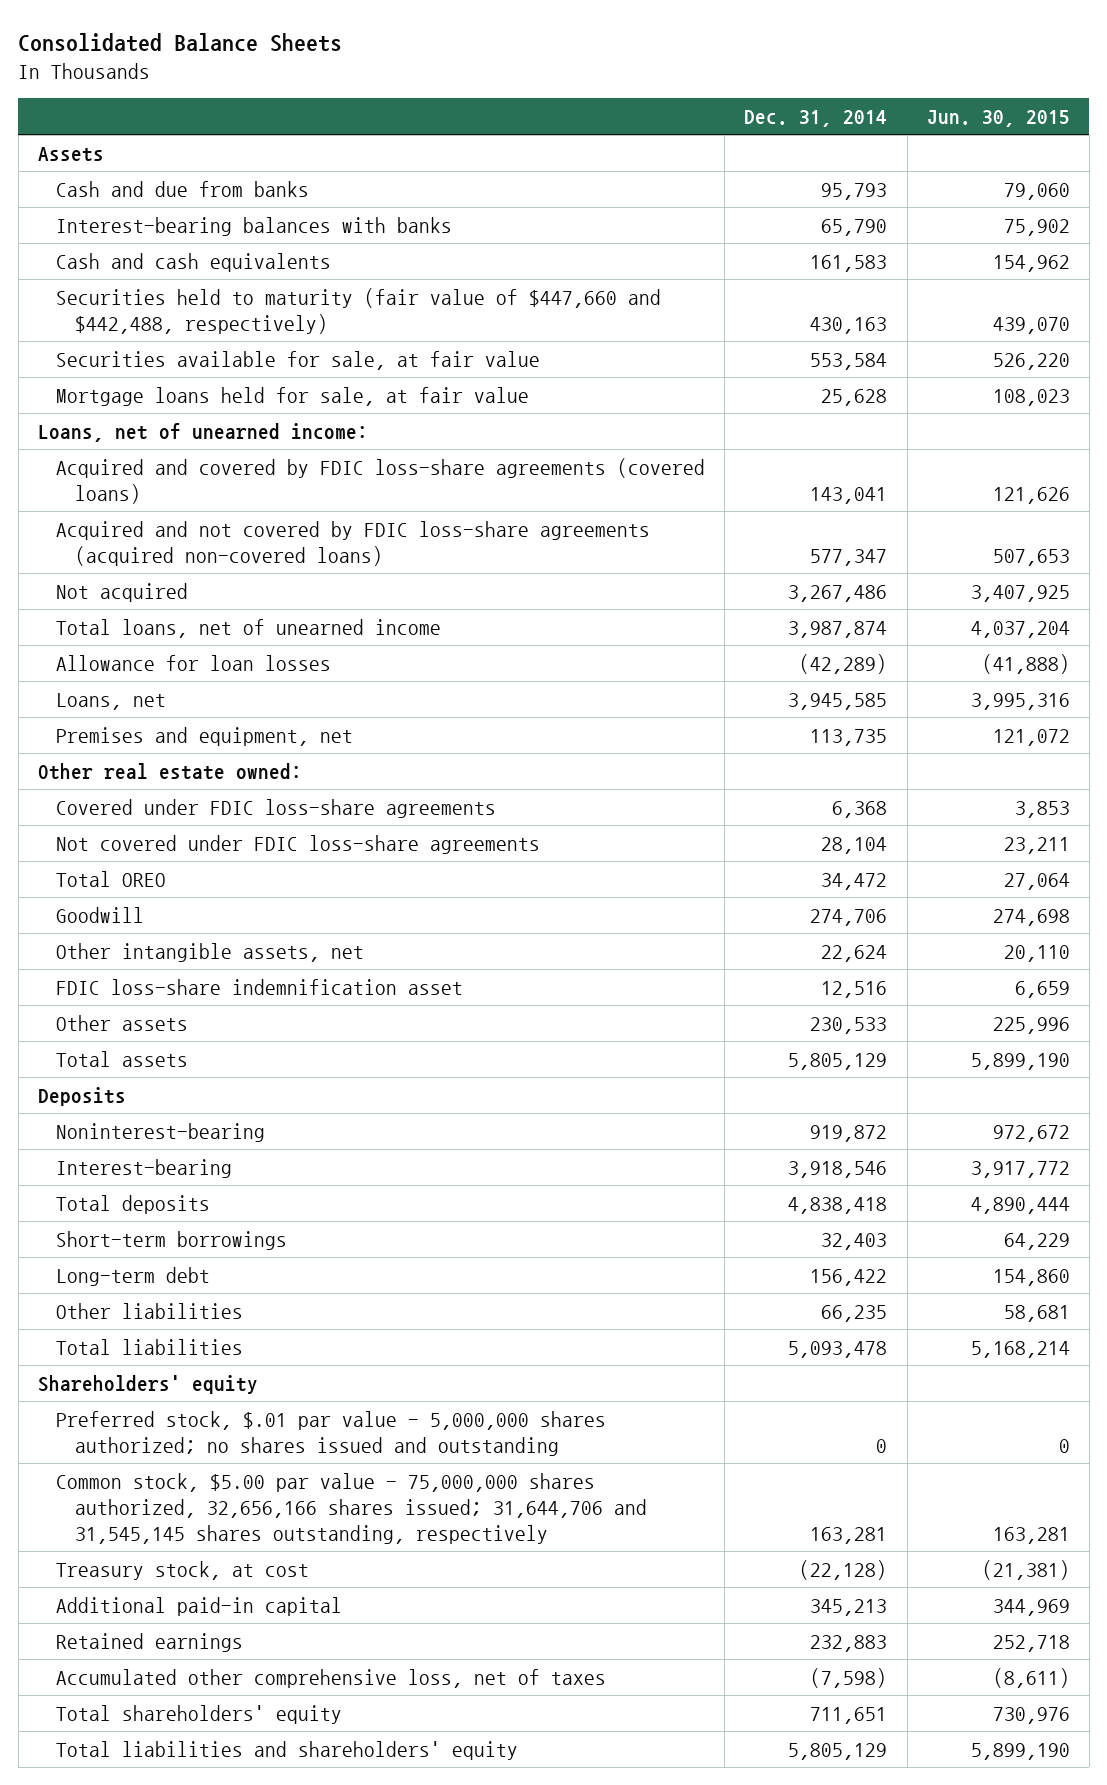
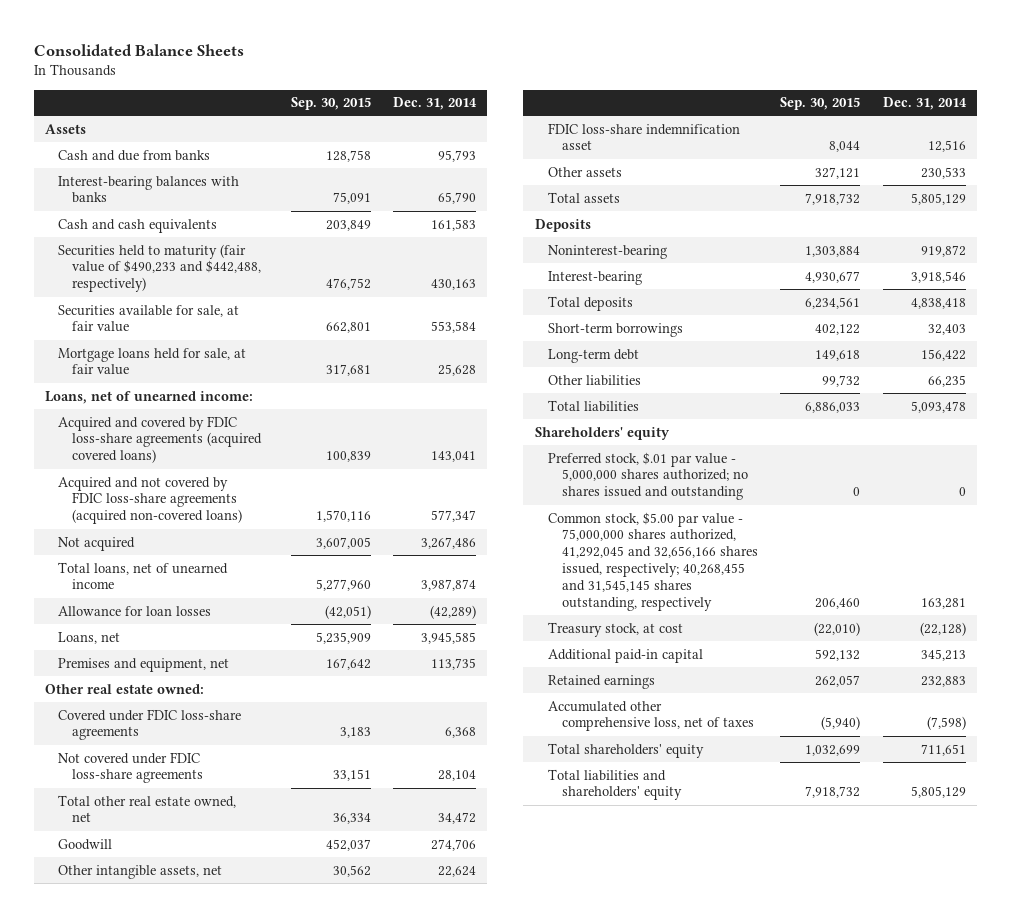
- | Dec. 31, 2014 | Jun. 30, 2015
+ | Sep. 30, 2015 | Dec. 31, 2014
- Securities held to maturity (fair value of $447,660 and $442,488, respectively) | 430,163 | 439,070
+ Securities held to maturity (fair value of $490,233 and $442,488, respectively) | 476,752 | 430,163
- Acquired and covered by FDIC loss-share agreements (covered loans) | 143,041 | 121,626
+ Acquired and covered by FDIC loss-share agreements (acquired covered loans) | 100,839 | 143,041
- Total OREO | 34,472 | 27,064
+ Total other real estate owned, net | 36,334 | 34,472
- Common stock, $5.00 par value - 75,000,000 shares authorized, 32,656,166 shares issued; 31,644,706 and 31,545,145 shares outstanding, respectively | 163,281 | 163,281
+ Common stock, $5.00 par value - 75,000,000 shares authorized, 41,292,045 and 32,656,166 shares issued, respectively; 40,268,455 and 31,545,145 shares outstanding, respectively | 206,460 | 163,281

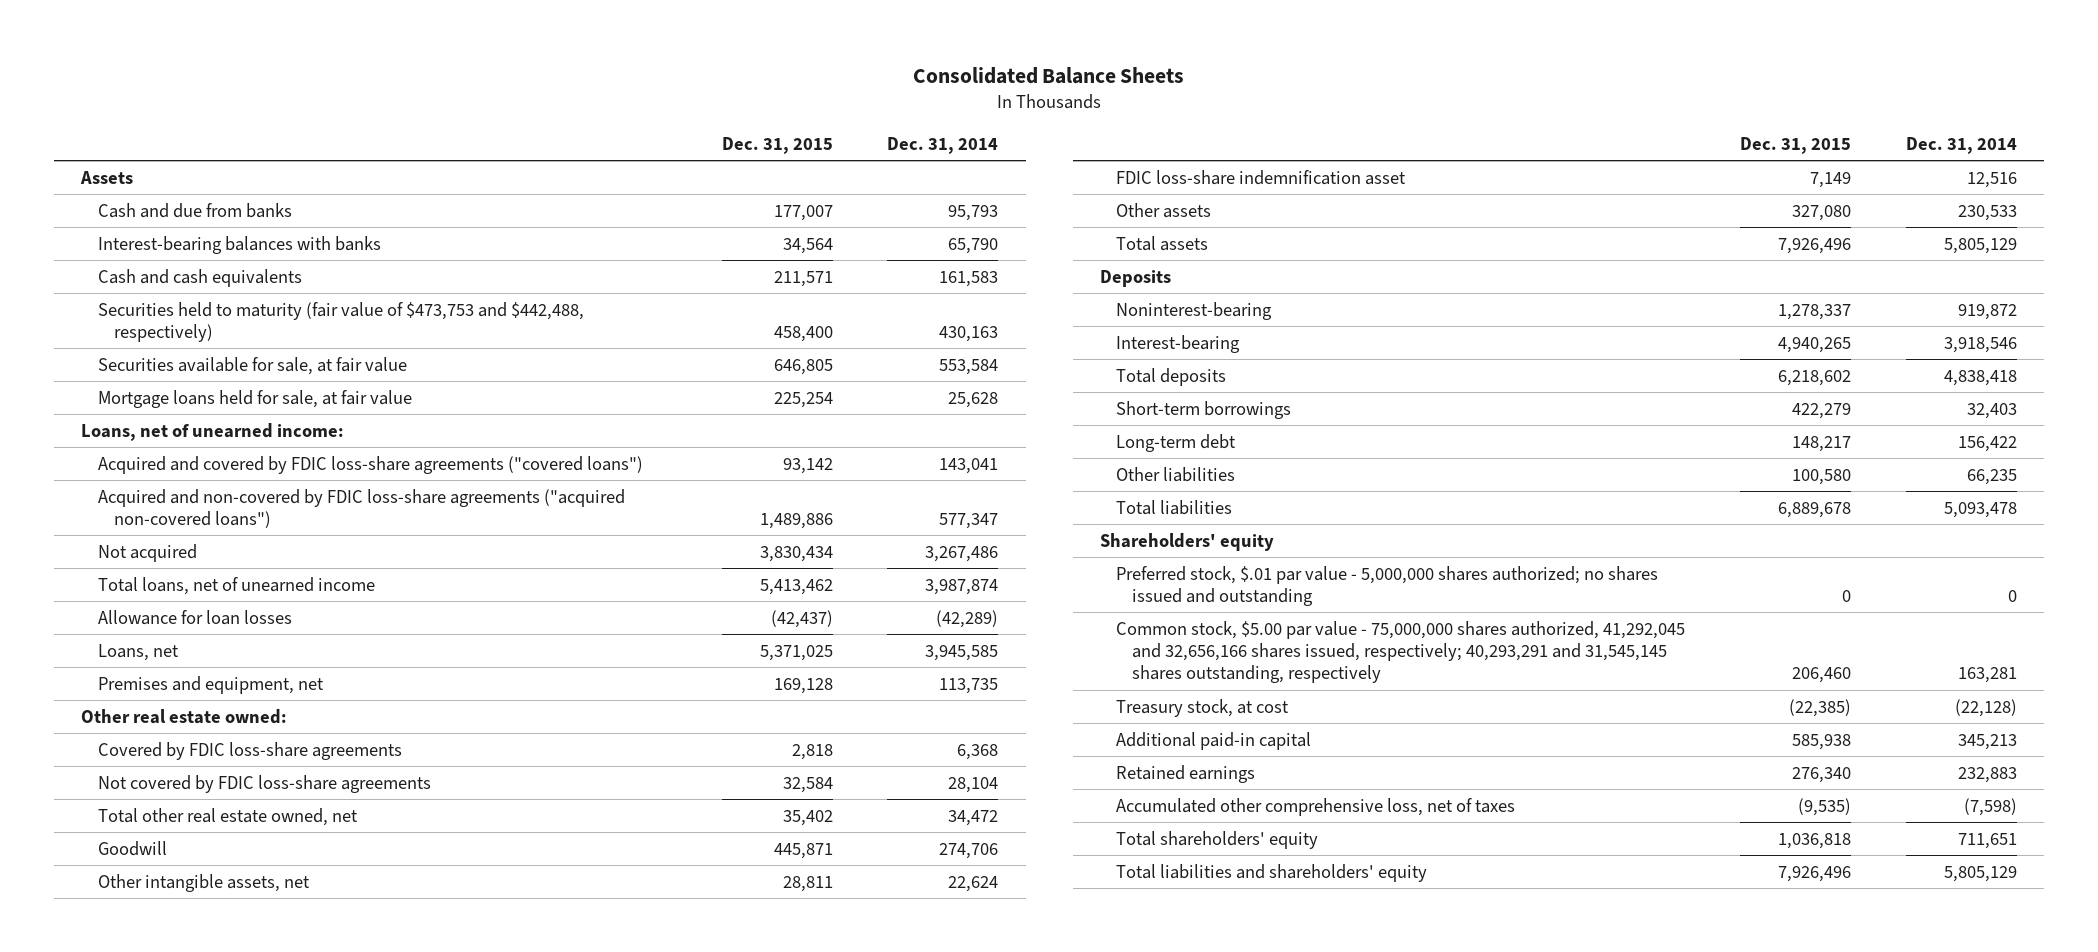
- | Sep. 30, 2015 | Dec. 31, 2014
+ | Dec. 31, 2015 | Dec. 31, 2014
- Securities held to maturity (fair value of $490,233 and $442,488, respectively) | 476,752 | 430,163
+ Securities held to maturity (fair value of $473,753 and $442,488, respectively) | 458,400 | 430,163
- Acquired and covered by FDIC loss-share agreements (acquired covered loans) | 100,839 | 143,041
- Acquired and not covered by FDIC loss-share agreements (acquired non-covered loans) | 1,570,116 | 577,347
+ Acquired and covered by FDIC loss-share agreements ("covered loans") | 93,142 | 143,041
+ Acquired and non-covered by FDIC loss-share agreements ("acquired non-covered loans") | 1,489,886 | 577,347
- Covered under FDIC loss-share agreements | 3,183 | 6,368
- Not covered under FDIC loss-share agreements | 33,151 | 28,104
+ Covered by FDIC loss-share agreements | 2,818 | 6,368
+ Not covered by FDIC loss-share agreements | 32,584 | 28,104
- Common stock, $5.00 par value - 75,000,000 shares authorized, 41,292,045 and 32,656,166 shares issued, respectively; 40,268,455 and 31,545,145 shares outstanding, respectively | 206,460 | 163,281
+ Common stock, $5.00 par value - 75,000,000 shares authorized, 41,292,045 and 32,656,166 shares issued, respectively; 40,293,291 and 31,545,145 shares outstanding, respectively | 206,460 | 163,281

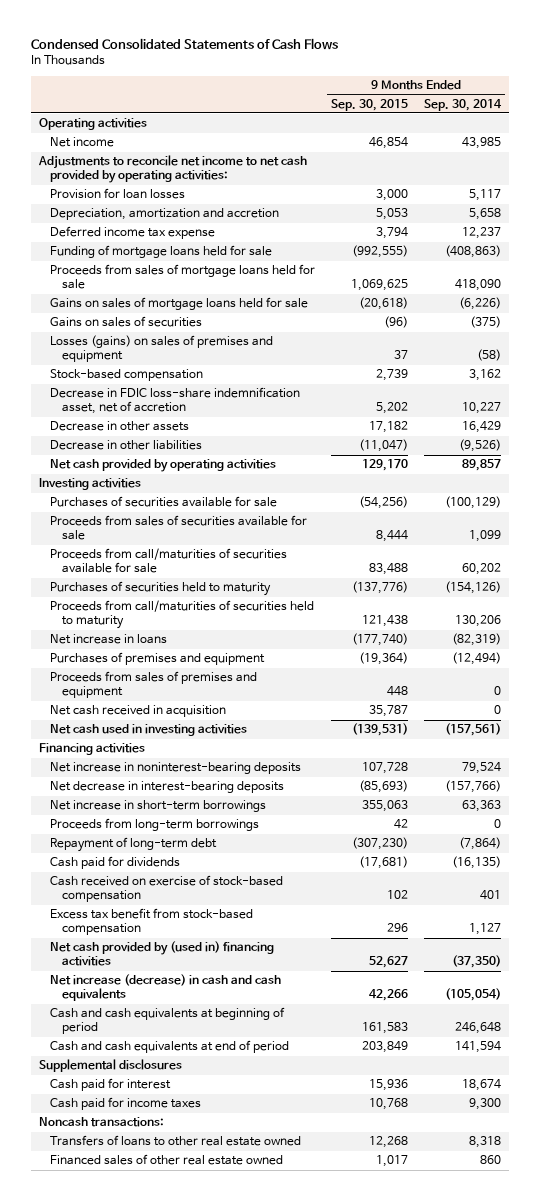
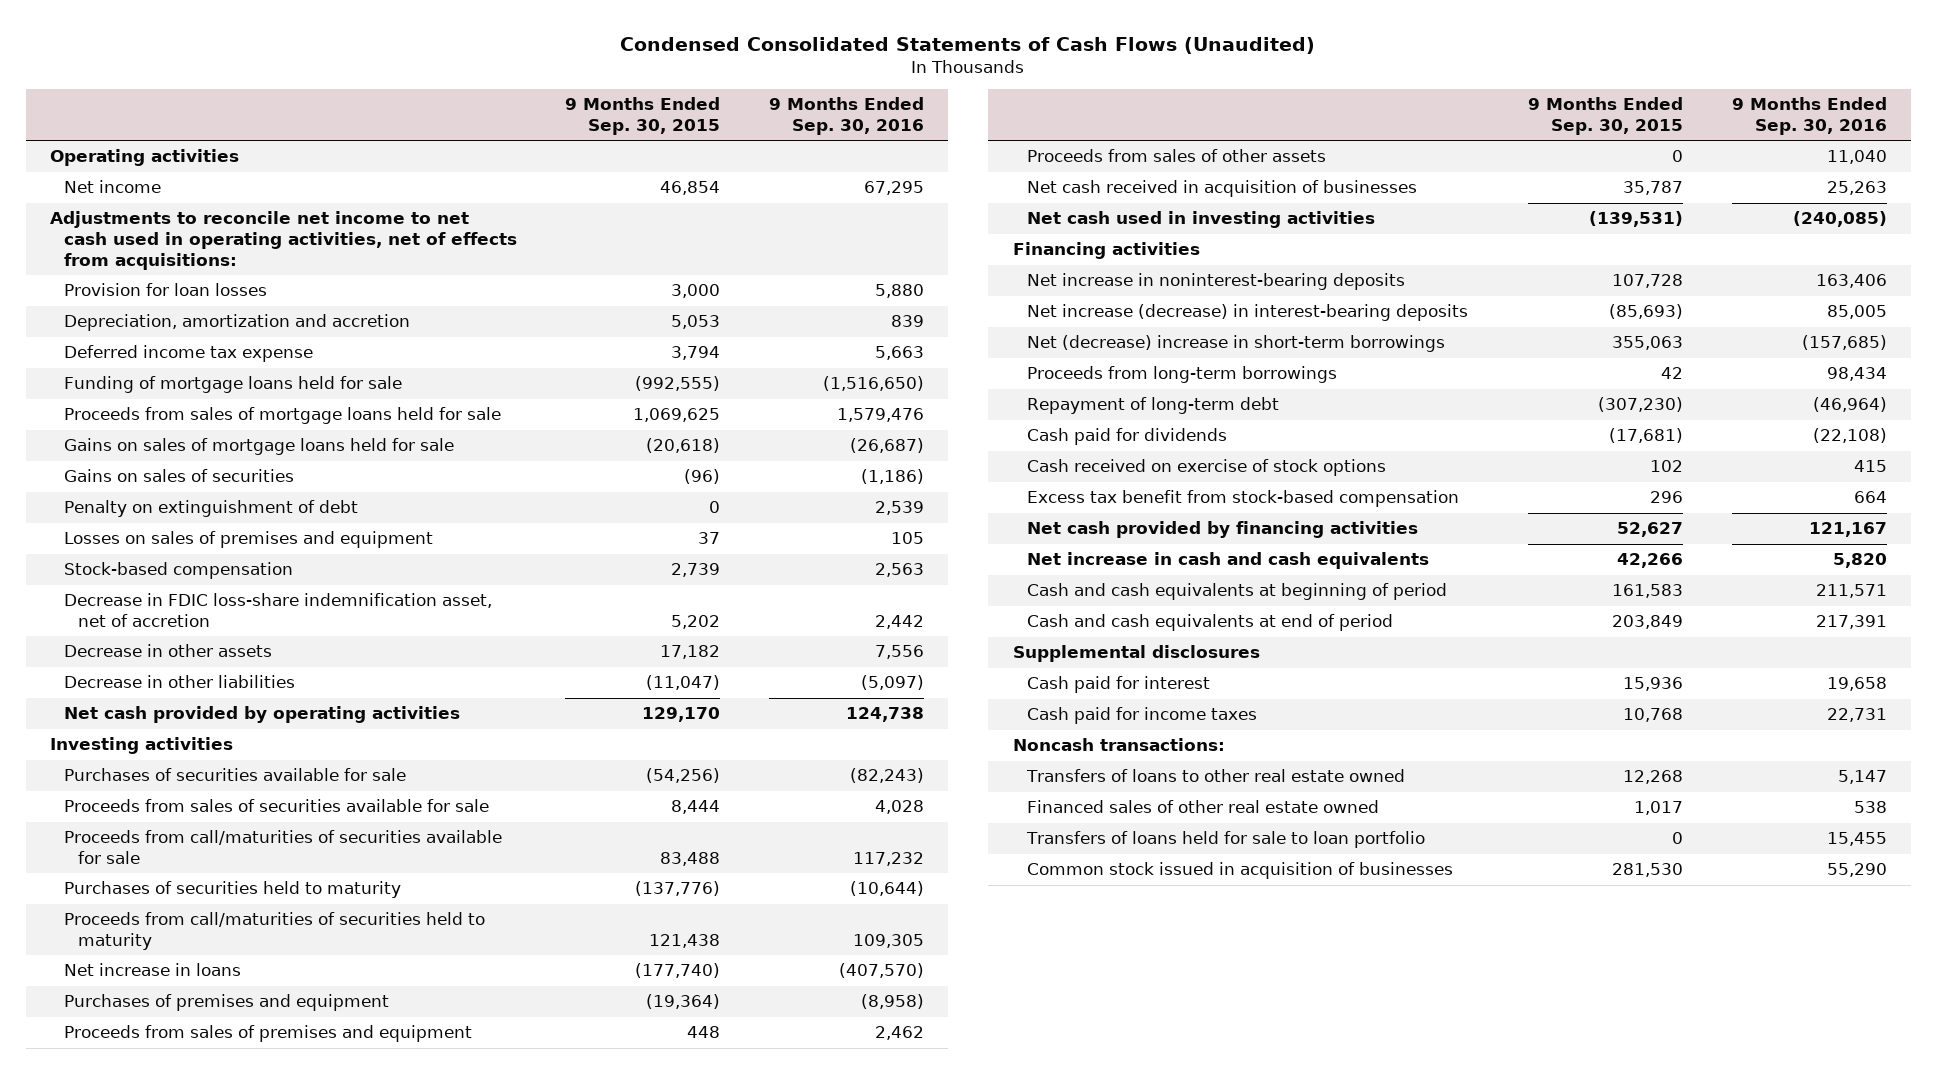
- Condensed Consolidated Statements of Cash Flows
+ Condensed Consolidated Statements of Cash Flows (Unaudited)
- | 9 Months Ended Sep. 30, 2015 | 9 Months Ended Sep. 30, 2014
+ | 9 Months Ended Sep. 30, 2015 | 9 Months Ended Sep. 30, 2016
- Adjustments to reconcile net income to net cash provided by operating activities:
+ Adjustments to reconcile net income to net cash used in operating activities, net of effects from acquisitions:
- Losses (gains) on sales of premises and equipment | 37 | (58)
+ Penalty on extinguishment of debt | 0 | 2,539
+ Losses on sales of premises and equipment | 37 | 105
- Net cash received in acquisition | 35,787 | 0
+ Proceeds from sales of other assets | 0 | 11,040
+ Net cash received in acquisition of businesses | 35,787 | 25,263
- Net decrease in interest-bearing deposits | (85,693) | (157,766)
- Net increase in short-term borrowings | 355,063 | 63,363
+ Net increase (decrease) in interest-bearing deposits | (85,693) | 85,005
+ Net (decrease) increase in short-term borrowings | 355,063 | (157,685)
- Cash received on exercise of stock-based compensation | 102 | 401
+ Cash received on exercise of stock options | 102 | 415
- Net cash provided by (used in) financing activities | 52,627 | (37,350)
- Net increase (decrease) in cash and cash equivalents | 42,266 | (105,054)
+ Net cash provided by financing activities | 52,627 | 121,167
+ Net increase in cash and cash equivalents | 42,266 | 5,820
+ Transfers of loans held for sale to loan portfolio | 0 | 15,455
+ Common stock issued in acquisition of businesses | 281,530 | 55,290

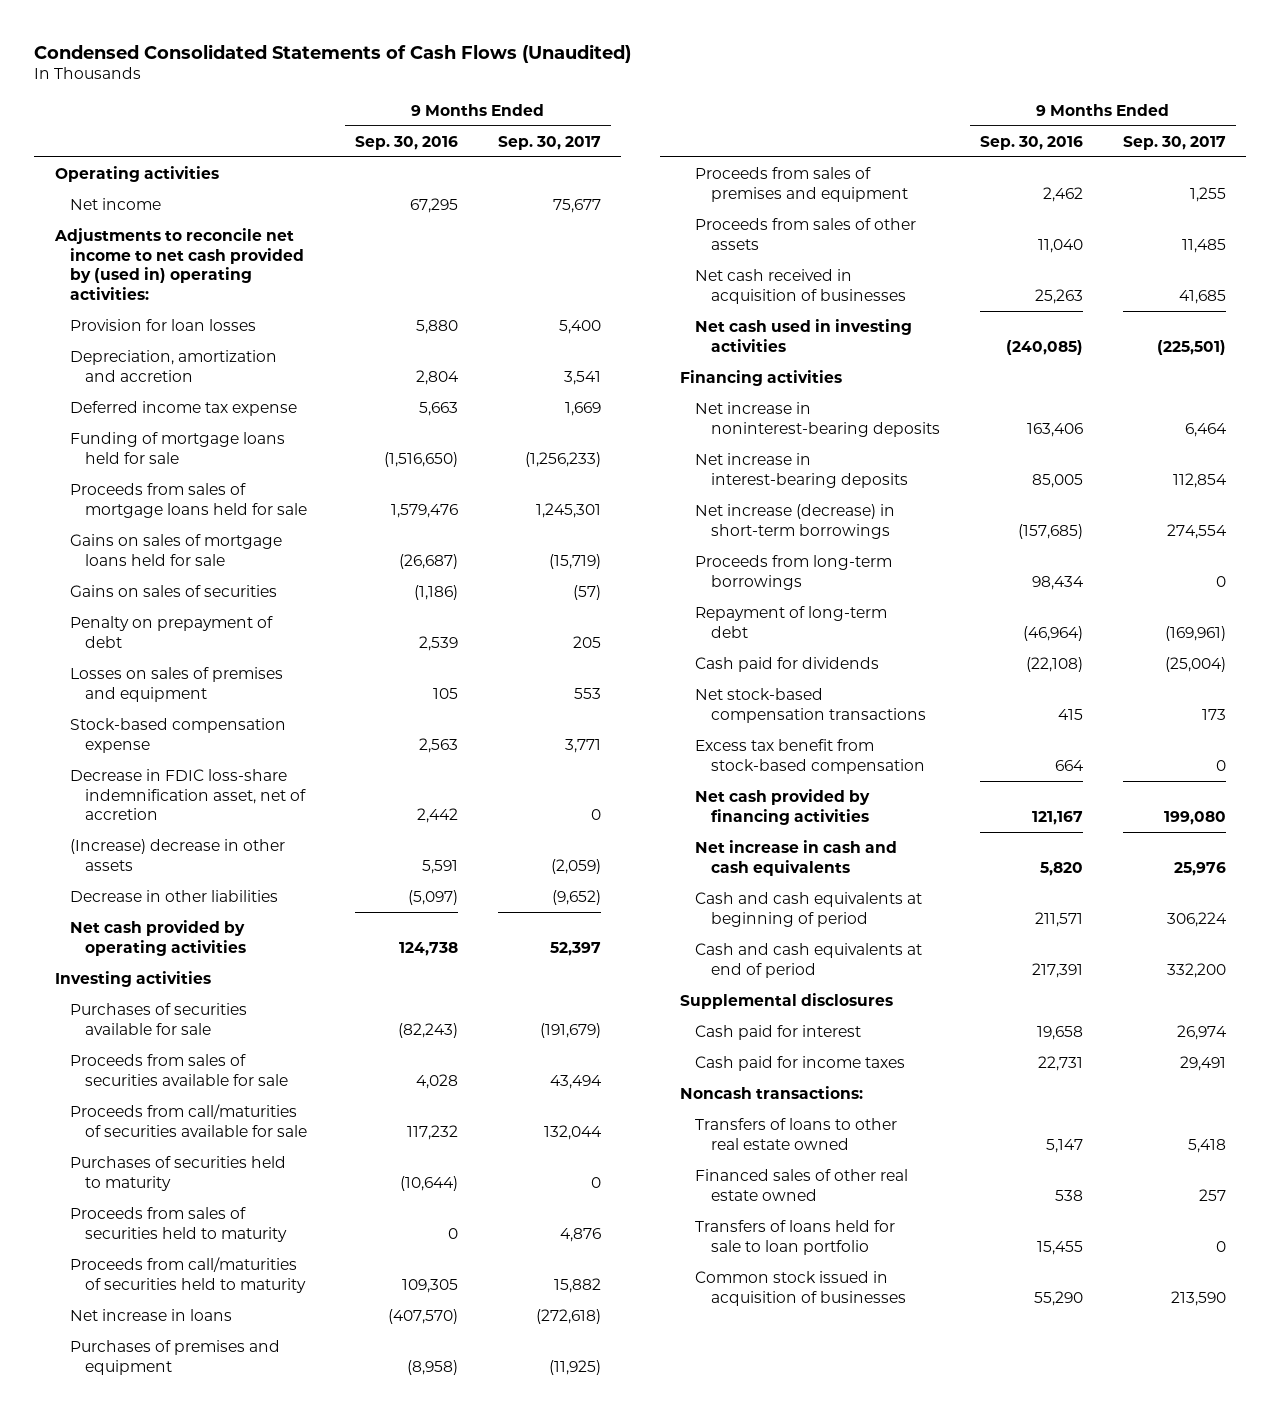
- | 9 Months Ended Sep. 30, 2015 | 9 Months Ended Sep. 30, 2016
+ | 9 Months Ended Sep. 30, 2016 | 9 Months Ended Sep. 30, 2017
- Adjustments to reconcile net income to net cash used in operating activities, net of effects from acquisitions:
+ Adjustments to reconcile net income to net cash provided by (used in) operating activities:
- Depreciation, amortization and accretion | 5,053 | 839
+ Depreciation, amortization and accretion | 2,804 | 3,541
- Penalty on extinguishment of debt | 0 | 2,539
+ Penalty on prepayment of debt | 2,539 | 205
- Stock-based compensation | 2,739 | 2,563
+ Stock-based compensation expense | 2,563 | 3,771
- Decrease in other assets | 17,182 | 7,556
+ (Increase) decrease in other assets | 5,591 | (2,059)
+ Proceeds from sales of securities held to maturity | 0 | 4,876
- Net increase (decrease) in interest-bearing deposits | (85,693) | 85,005
- Net (decrease) increase in short-term borrowings | 355,063 | (157,685)
+ Net increase in interest-bearing deposits | 85,005 | 112,854
+ Net increase (decrease) in short-term borrowings | (157,685) | 274,554
- Cash received on exercise of stock options | 102 | 415
+ Net stock-based compensation transactions | 415 | 173

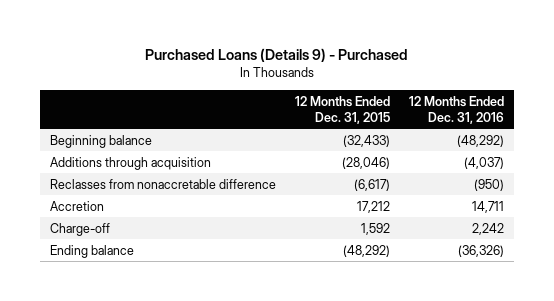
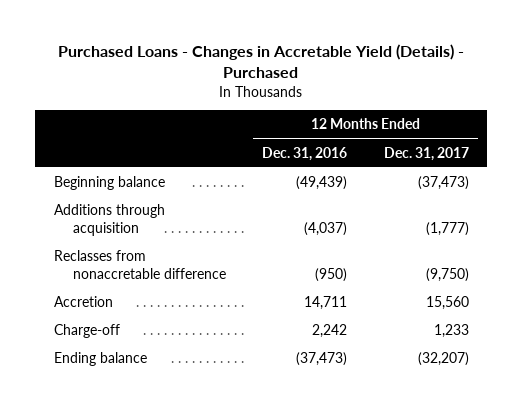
- Purchased Loans (Details 9) - Purchased
+ Purchased Loans - Changes in Accretable Yield (Details) - Purchased
- | 12 Months Ended Dec. 31, 2015 | 12 Months Ended Dec. 31, 2016
+ | 12 Months Ended Dec. 31, 2016 | 12 Months Ended Dec. 31, 2017
- Beginning balance | (32,433) | (48,292)
+ Beginning balance | (49,439) | (37,473)
- Ending balance | (48,292) | (36,326)
+ Ending balance | (37,473) | (32,207)

